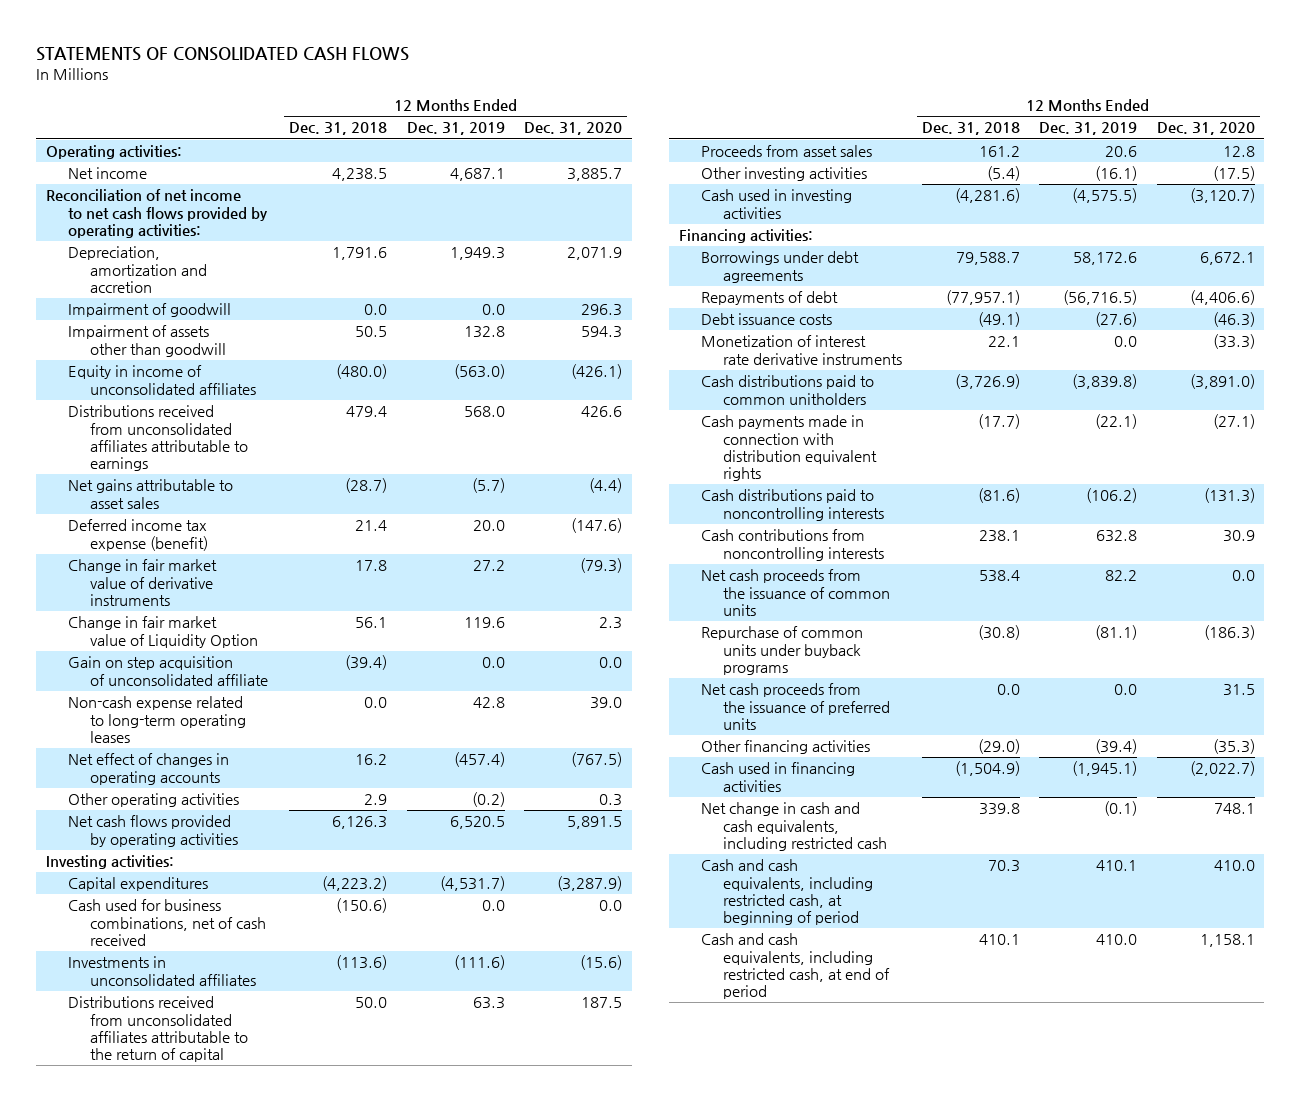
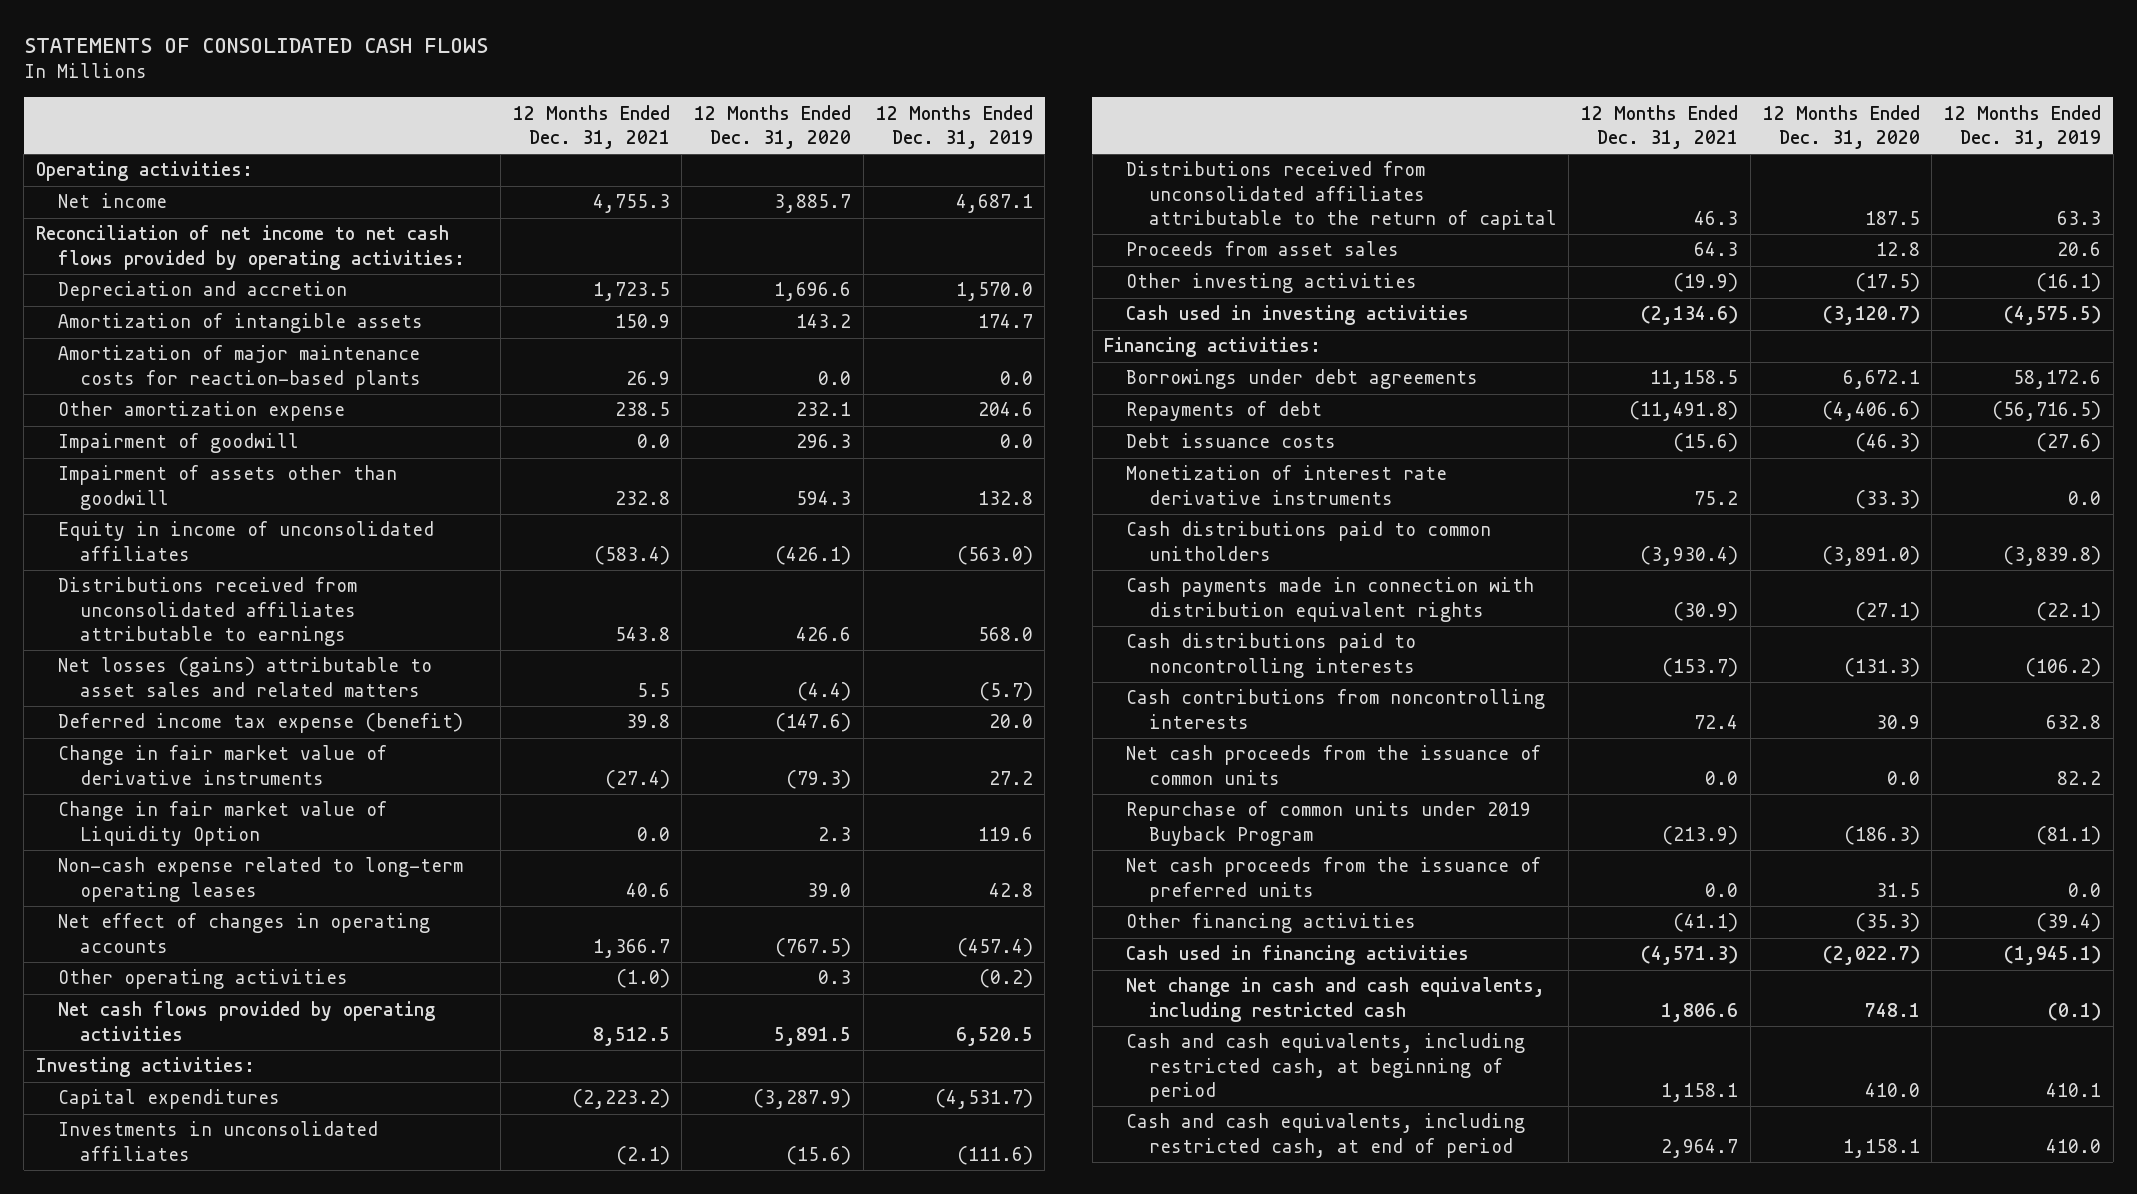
- | 12 Months Ended Dec. 31, 2018 | 12 Months Ended Dec. 31, 2019 | 12 Months Ended Dec. 31, 2020
+ | 12 Months Ended Dec. 31, 2021 | 12 Months Ended Dec. 31, 2020 | 12 Months Ended Dec. 31, 2019
- Depreciation, amortization and accretion | 1,791.6 | 1,949.3 | 2,071.9
+ Depreciation and accretion | 1,723.5 | 1,696.6 | 1,570.0
+ Amortization of intangible assets | 150.9 | 143.2 | 174.7
+ Amortization of major maintenance costs for reaction-based plants | 26.9 | 0.0 | 0.0
+ Other amortization expense | 238.5 | 232.1 | 204.6
- Net gains attributable to asset sales | (28.7) | (5.7) | (4.4)
+ Net losses (gains) attributable to asset sales and related matters | 5.5 | (4.4) | (5.7)
- Gain on step acquisition of unconsolidated affiliate | (39.4) | 0.0 | 0.0
- Cash used for business combinations, net of cash received | (150.6) | 0.0 | 0.0
- Repurchase of common units under buyback programs | (30.8) | (81.1) | (186.3)
+ Repurchase of common units under 2019 Buyback Program | (213.9) | (186.3) | (81.1)

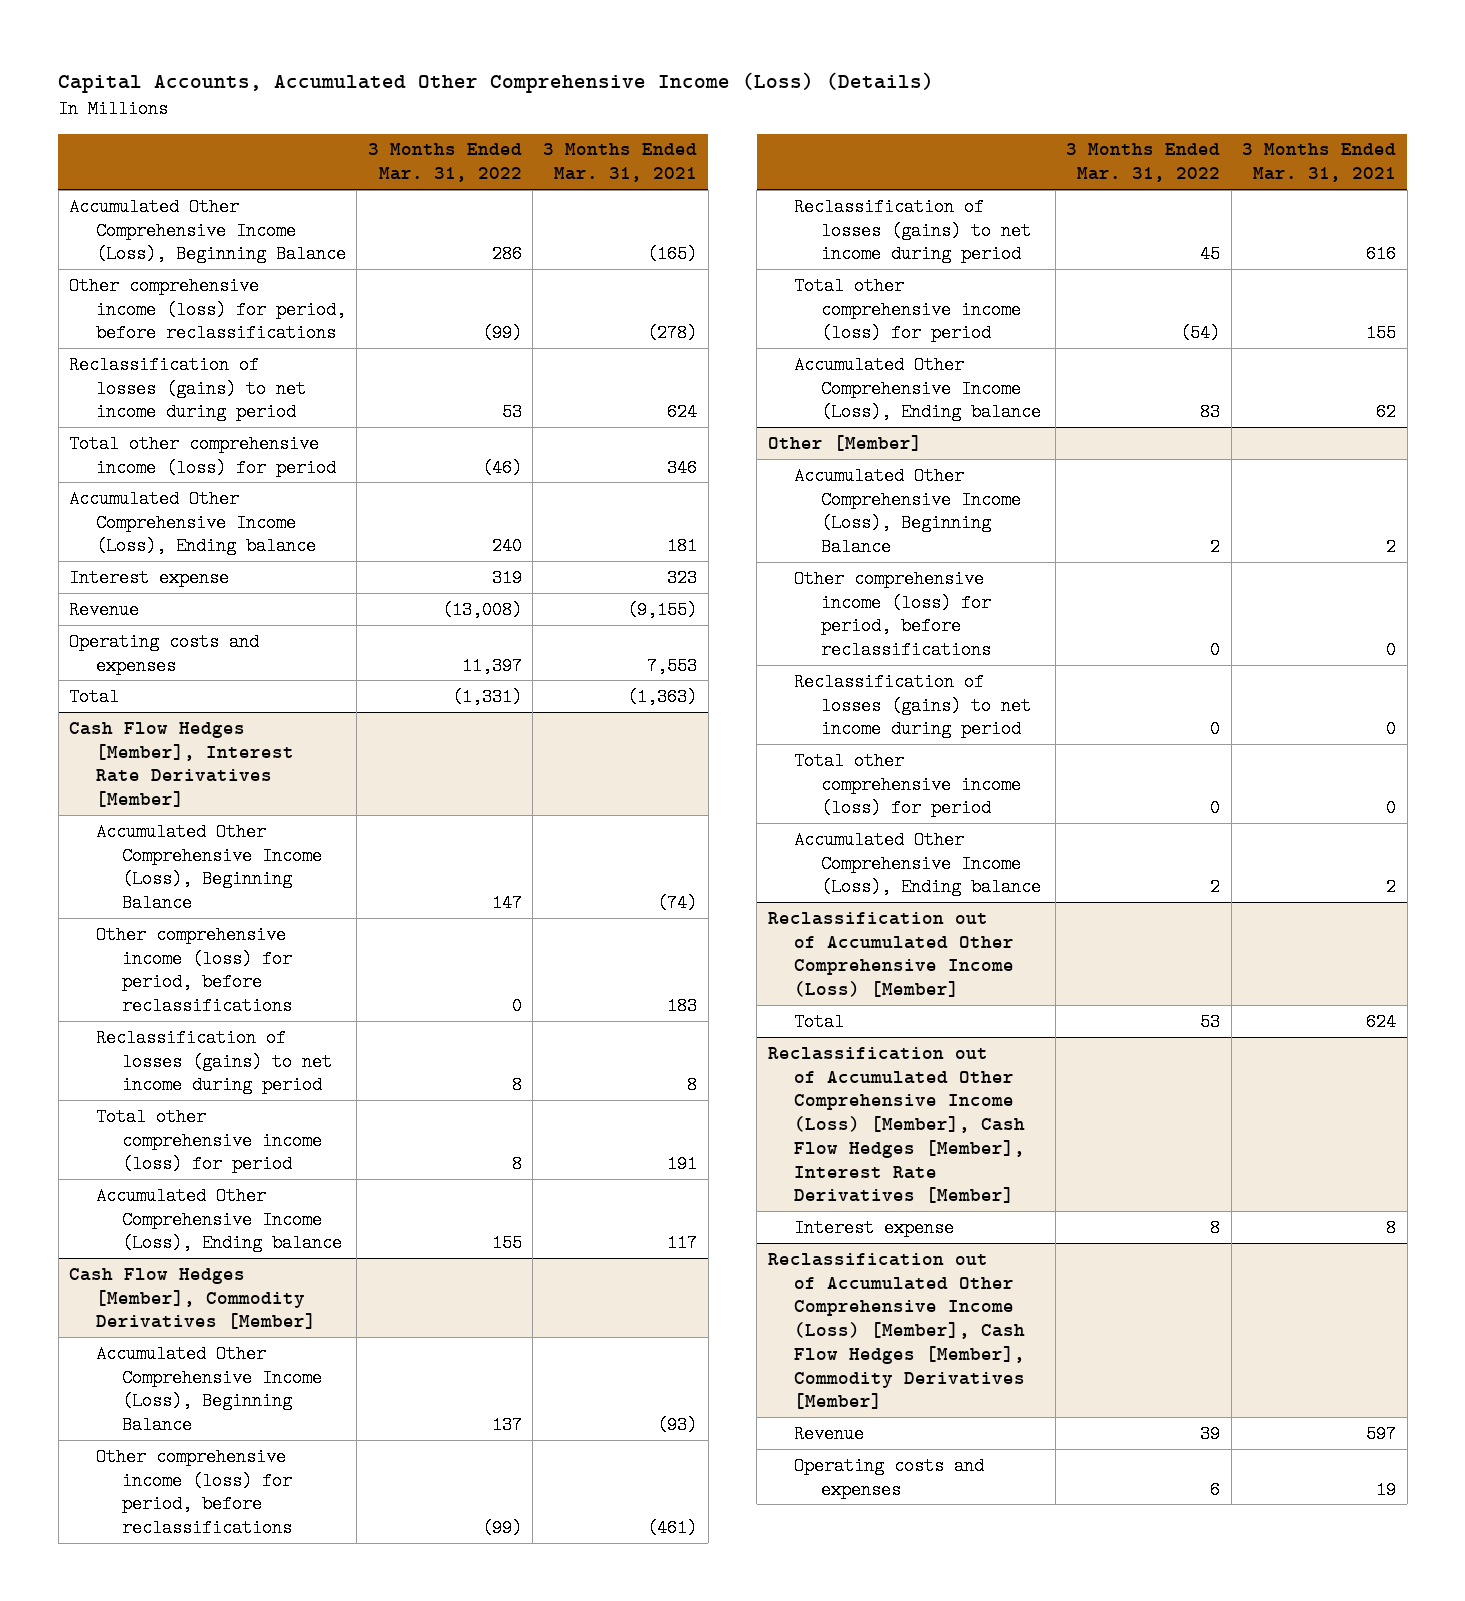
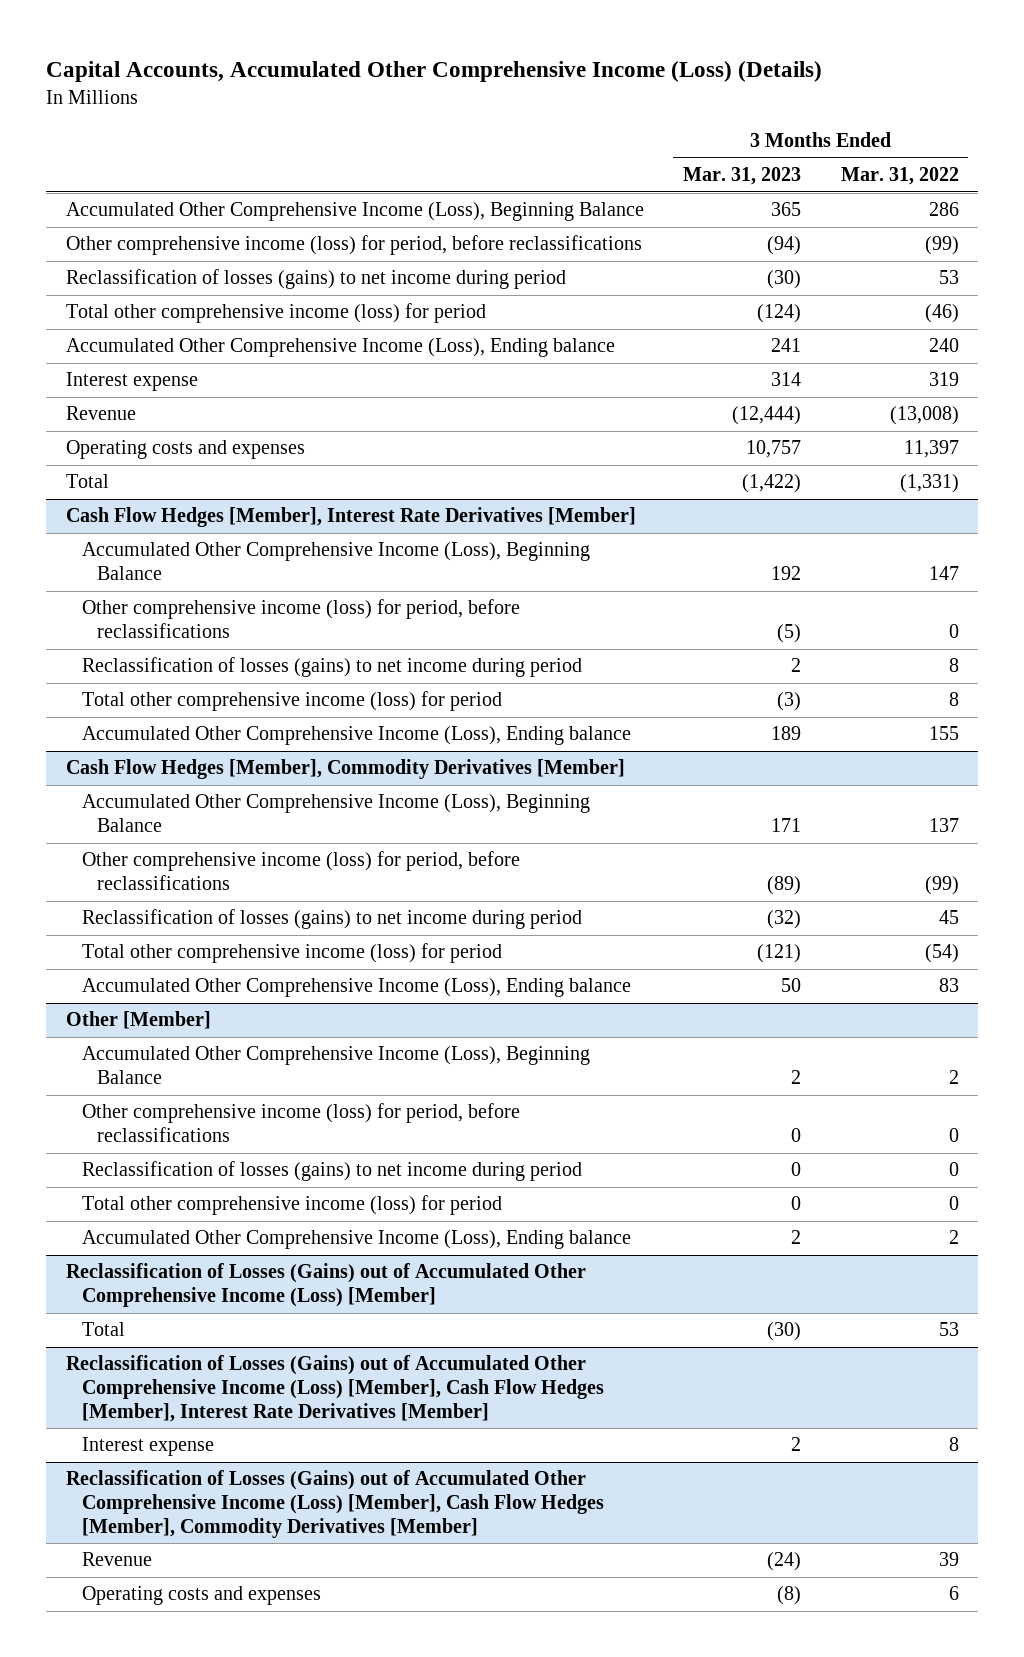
- | 3 Months Ended Mar. 31, 2022 | 3 Months Ended Mar. 31, 2021
+ | 3 Months Ended Mar. 31, 2023 | 3 Months Ended Mar. 31, 2022
- Reclassification out of Accumulated Other Comprehensive Income (Loss) [Member]
+ Reclassification of Losses (Gains) out of Accumulated Other Comprehensive Income (Loss) [Member]
- Reclassification out of Accumulated Other Comprehensive Income (Loss) [Member], Cash Flow Hedges [Member], Interest Rate Derivatives [Member]
+ Reclassification of Losses (Gains) out of Accumulated Other Comprehensive Income (Loss) [Member], Cash Flow Hedges [Member], Interest Rate Derivatives [Member]
- Reclassification out of Accumulated Other Comprehensive Income (Loss) [Member], Cash Flow Hedges [Member], Commodity Derivatives [Member]
+ Reclassification of Losses (Gains) out of Accumulated Other Comprehensive Income (Loss) [Member], Cash Flow Hedges [Member], Commodity Derivatives [Member]

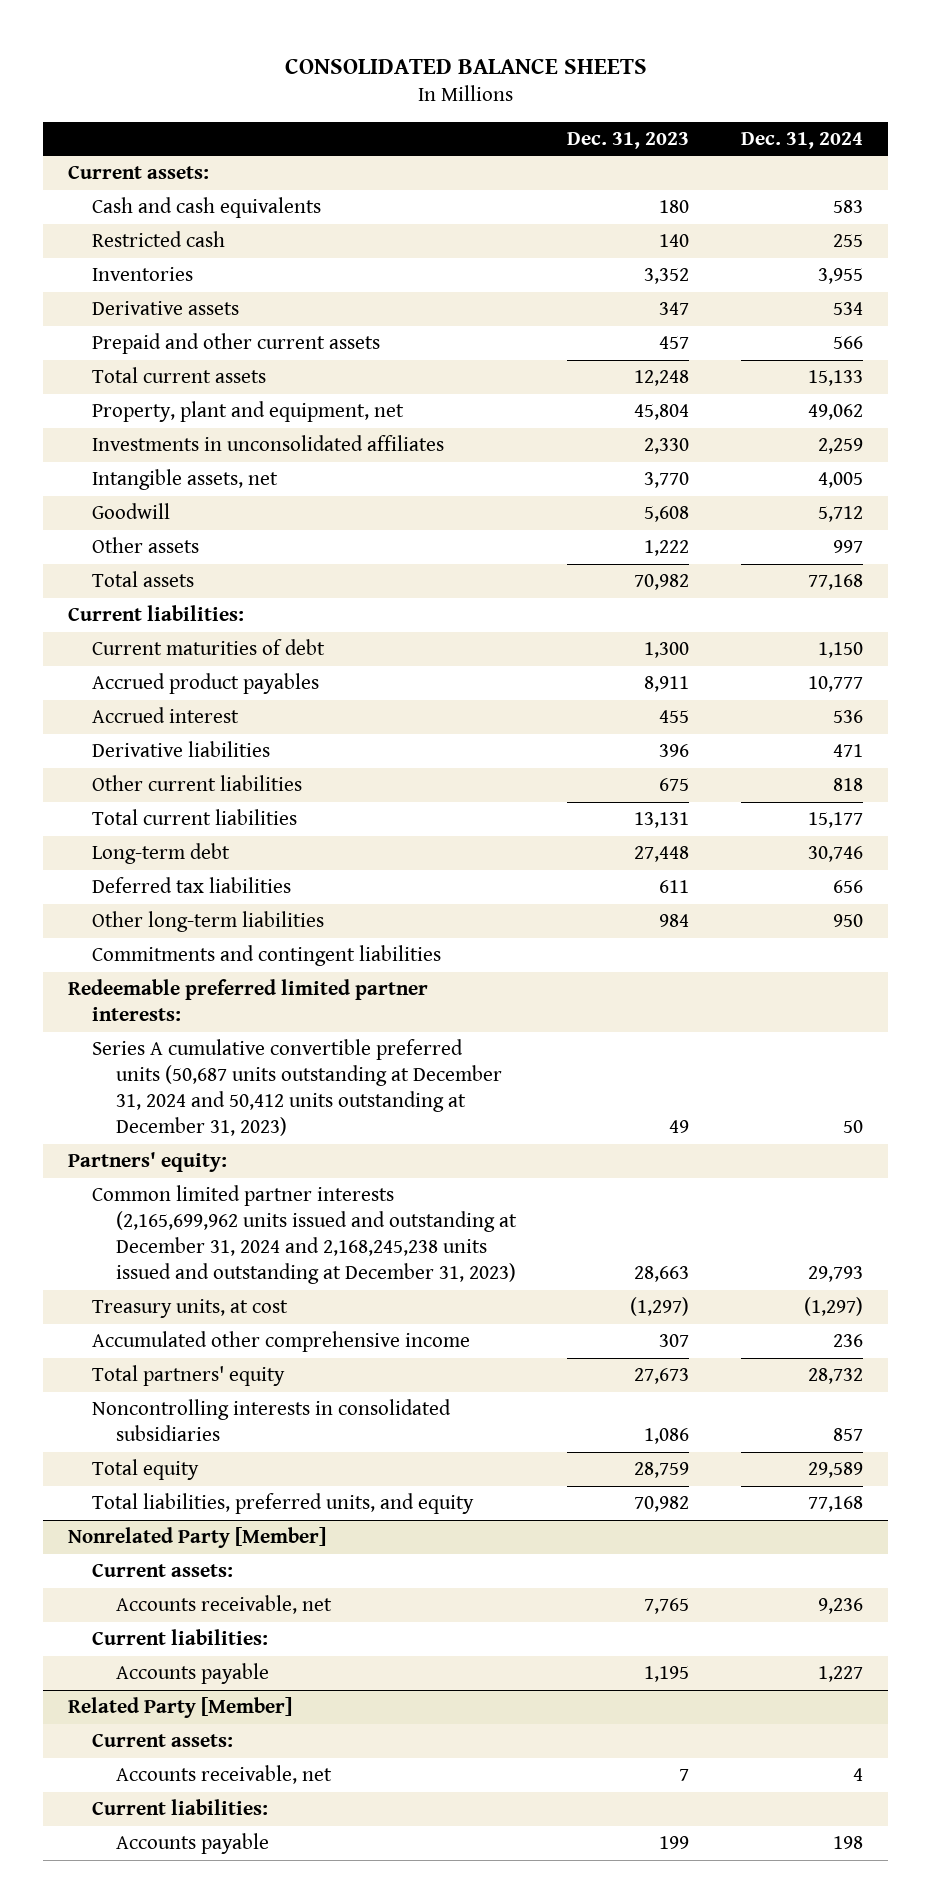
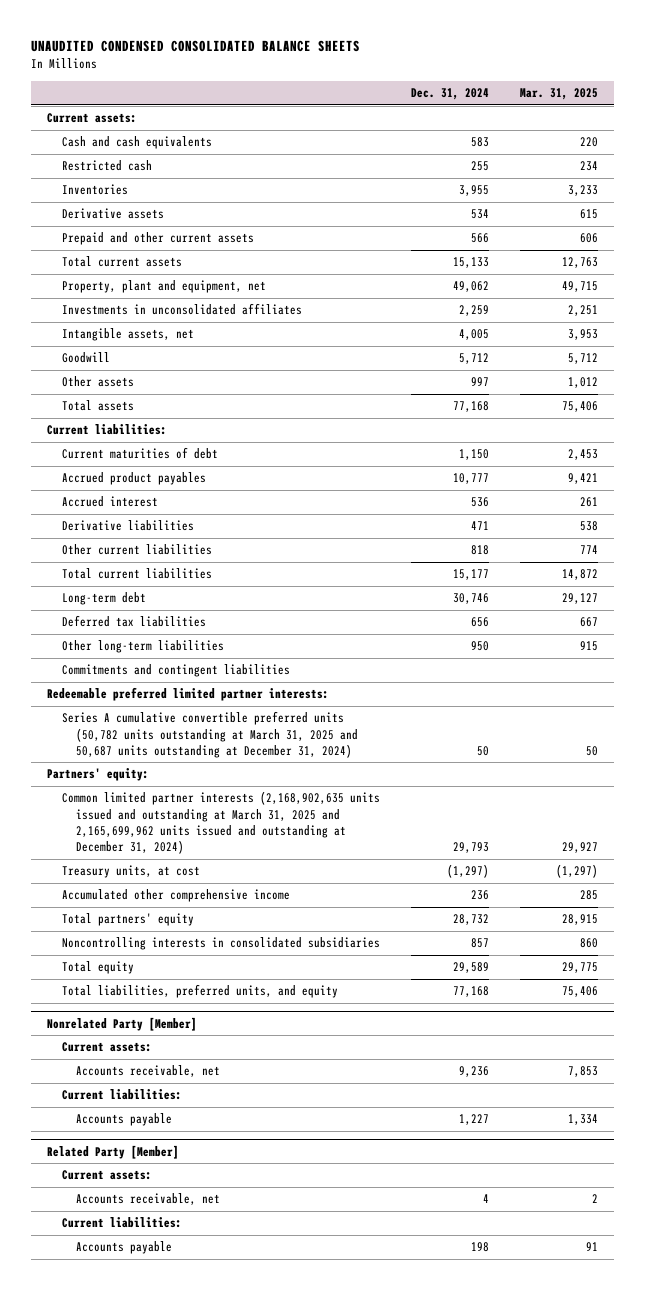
- CONSOLIDATED BALANCE SHEETS
+ UNAUDITED CONDENSED CONSOLIDATED BALANCE SHEETS
- | Dec. 31, 2023 | Dec. 31, 2024
+ | Dec. 31, 2024 | Mar. 31, 2025
- Series A cumulative convertible preferred units (50,687 units outstanding at December 31, 2024 and 50,412 units outstanding at December 31, 2023) | 49 | 50
+ Series A cumulative convertible preferred units (50,782 units outstanding at March 31, 2025 and 50,687 units outstanding at December 31, 2024) | 50 | 50
- Common limited partner interests (2,165,699,962 units issued and outstanding at December 31, 2024 and 2,168,245,238 units issued and outstanding at December 31, 2023) | 28,663 | 29,793
+ Common limited partner interests (2,168,902,635 units issued and outstanding at March 31, 2025 and 2,165,699,962 units issued and outstanding at December 31, 2024) | 29,793 | 29,927

